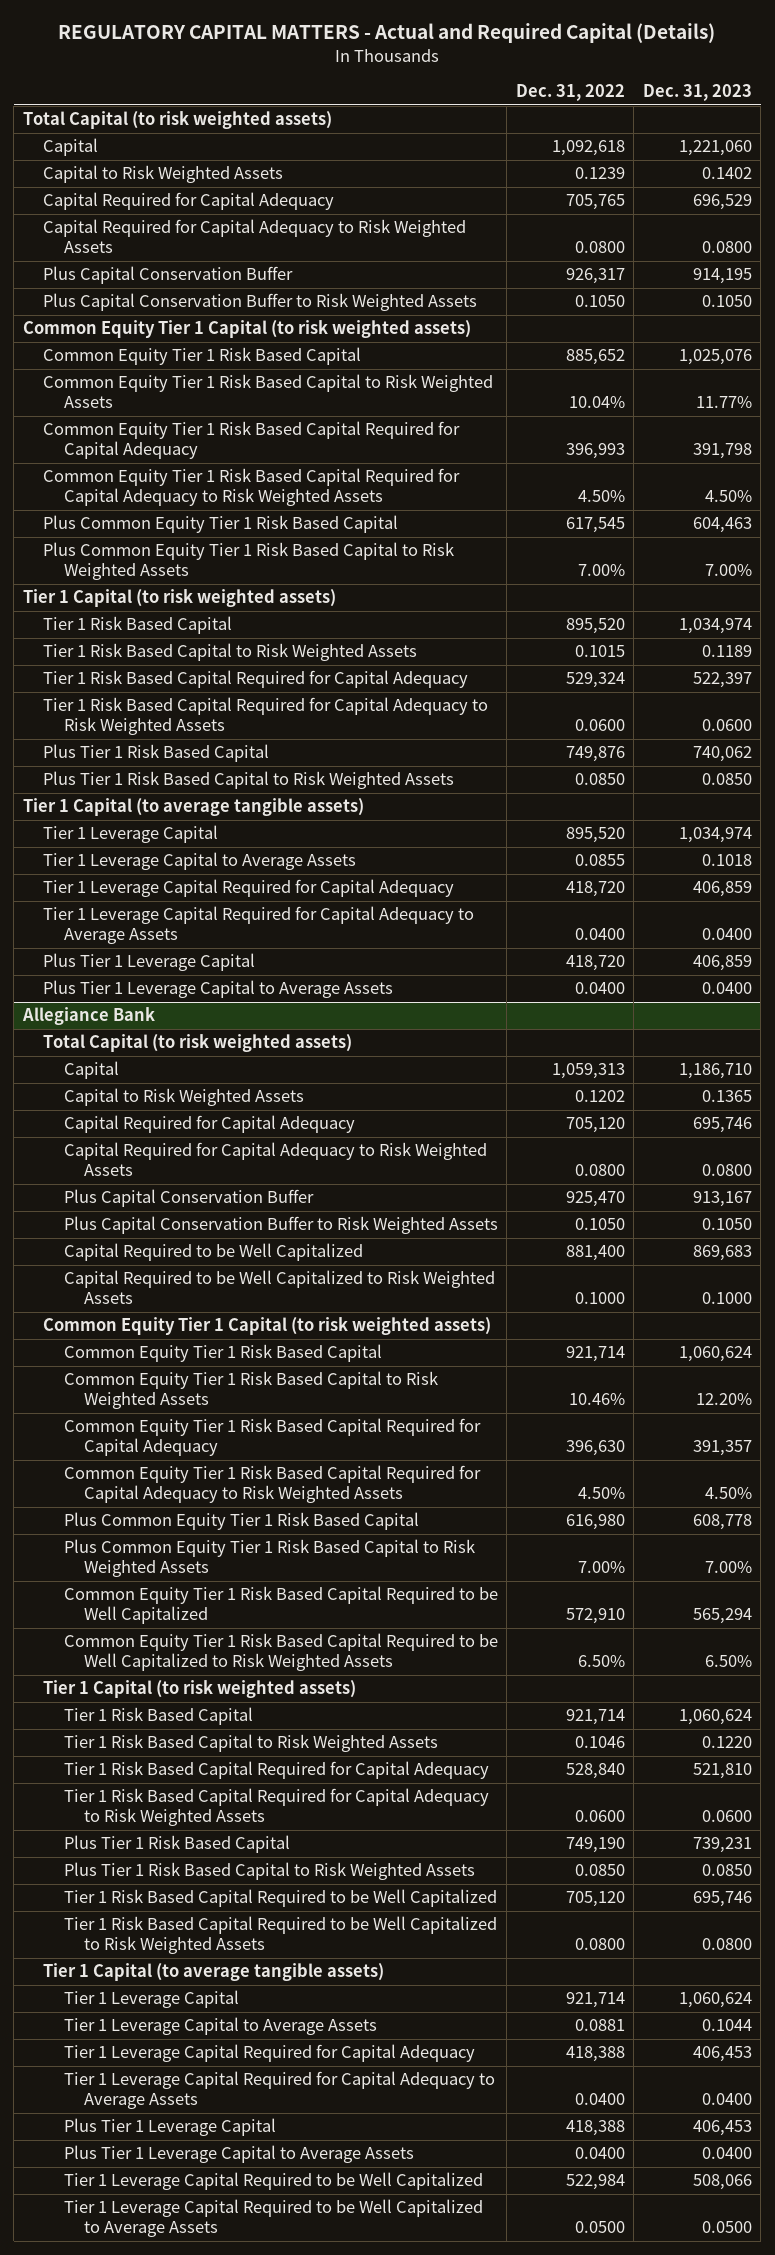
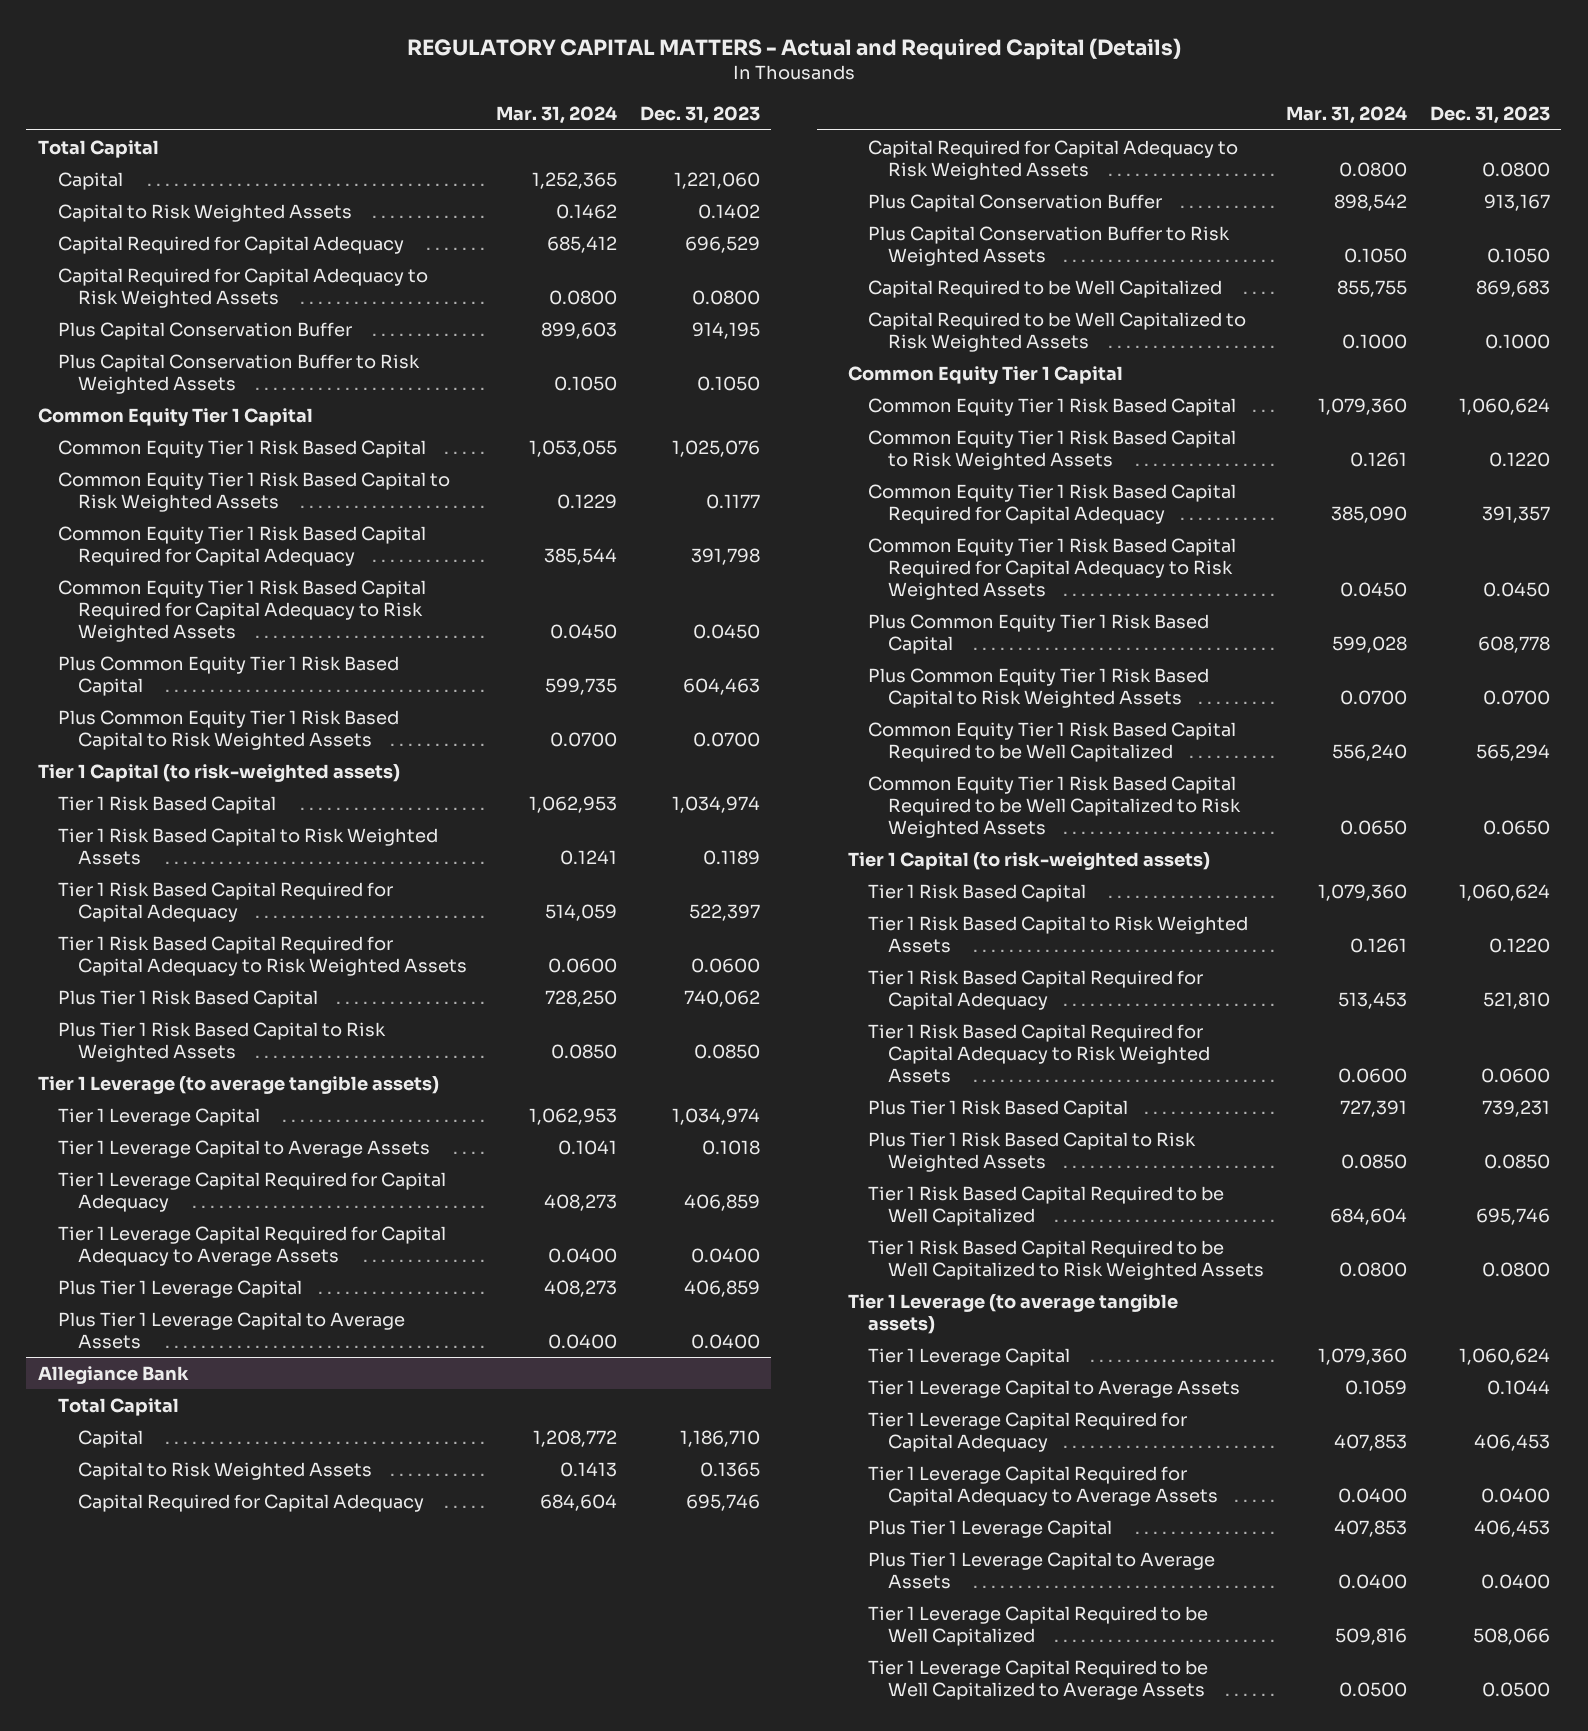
- | Dec. 31, 2022 | Dec. 31, 2023
+ | Mar. 31, 2024 | Dec. 31, 2023
- Total Capital (to risk weighted assets)
+ Total Capital
- Common Equity Tier 1 Capital (to risk weighted assets)
+ Common Equity Tier 1 Capital
- Common Equity Tier 1 Risk Based Capital to Risk Weighted Assets | 10.04% | 11.77%
+ Common Equity Tier 1 Risk Based Capital to Risk Weighted Assets | 0.1229 | 0.1177
- Common Equity Tier 1 Risk Based Capital Required for Capital Adequacy to Risk Weighted Assets | 4.50% | 4.50%
+ Common Equity Tier 1 Risk Based Capital Required for Capital Adequacy to Risk Weighted Assets | 0.0450 | 0.0450
- Plus Common Equity Tier 1 Risk Based Capital to Risk Weighted Assets | 7.00% | 7.00%
- Tier 1 Capital (to risk weighted assets)
+ Plus Common Equity Tier 1 Risk Based Capital to Risk Weighted Assets | 0.0700 | 0.0700
+ Tier 1 Capital (to risk-weighted assets)
- Tier 1 Capital (to average tangible assets)
+ Tier 1 Leverage (to average tangible assets)
@ Allegiance Bank
- Total Capital (to risk weighted assets)
+ Total Capital
- Common Equity Tier 1 Capital (to risk weighted assets)
+ Common Equity Tier 1 Capital
- Common Equity Tier 1 Risk Based Capital to Risk Weighted Assets | 10.46% | 12.20%
+ Common Equity Tier 1 Risk Based Capital to Risk Weighted Assets | 0.1261 | 0.1220
- Common Equity Tier 1 Risk Based Capital Required for Capital Adequacy to Risk Weighted Assets | 4.50% | 4.50%
+ Common Equity Tier 1 Risk Based Capital Required for Capital Adequacy to Risk Weighted Assets | 0.0450 | 0.0450
- Plus Common Equity Tier 1 Risk Based Capital to Risk Weighted Assets | 7.00% | 7.00%
+ Plus Common Equity Tier 1 Risk Based Capital to Risk Weighted Assets | 0.0700 | 0.0700
- Common Equity Tier 1 Risk Based Capital Required to be Well Capitalized to Risk Weighted Assets | 6.50% | 6.50%
- Tier 1 Capital (to risk weighted assets)
+ Common Equity Tier 1 Risk Based Capital Required to be Well Capitalized to Risk Weighted Assets | 0.0650 | 0.0650
+ Tier 1 Capital (to risk-weighted assets)
- Tier 1 Capital (to average tangible assets)
+ Tier 1 Leverage (to average tangible assets)

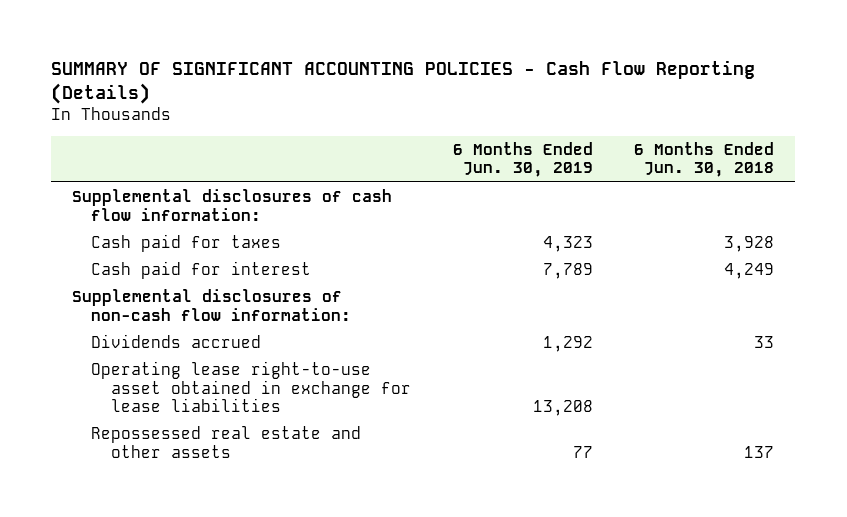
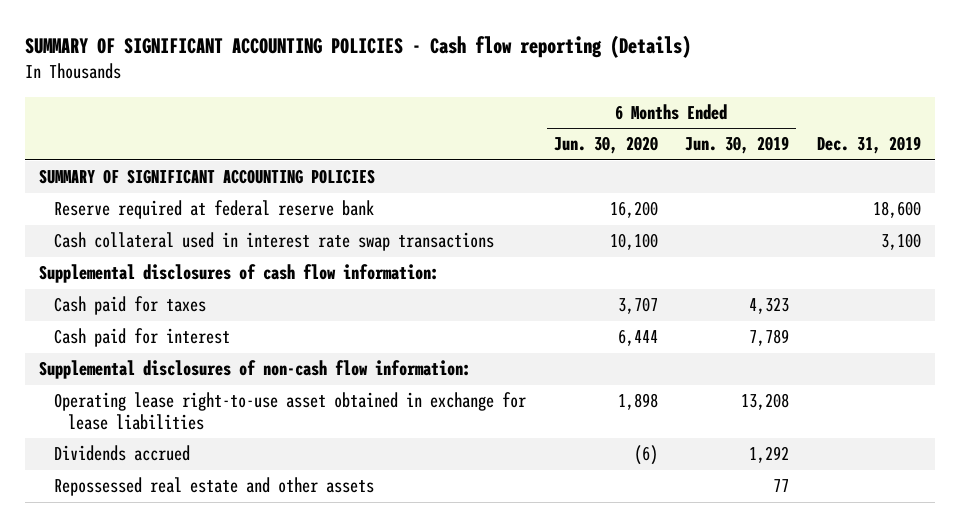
- SUMMARY OF SIGNIFICANT ACCOUNTING POLICIES - Cash Flow Reporting (Details)
+ SUMMARY OF SIGNIFICANT ACCOUNTING POLICIES - Cash flow reporting (Details)
- | 6 Months Ended Jun. 30, 2019 | 6 Months Ended Jun. 30, 2018
+ | 6 Months Ended Jun. 30, 2020 | 6 Months Ended Jun. 30, 2019 | Dec. 31, 2019
+ SUMMARY OF SIGNIFICANT ACCOUNTING POLICIES
+ Reserve required at federal reserve bank | 16,200 | | 18,600
+ Cash collateral used in interest rate swap transactions | 10,100 | | 3,100
moved down: Dividends accrued | (6) | 1,292 |

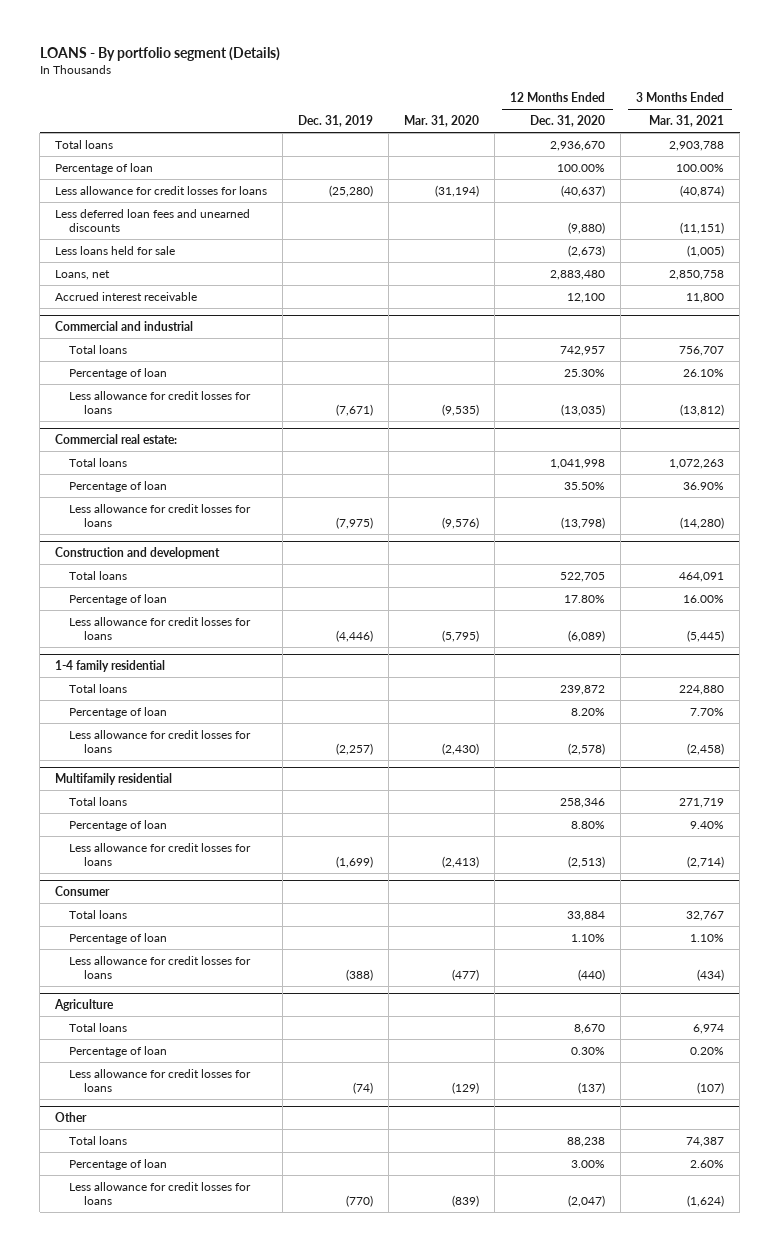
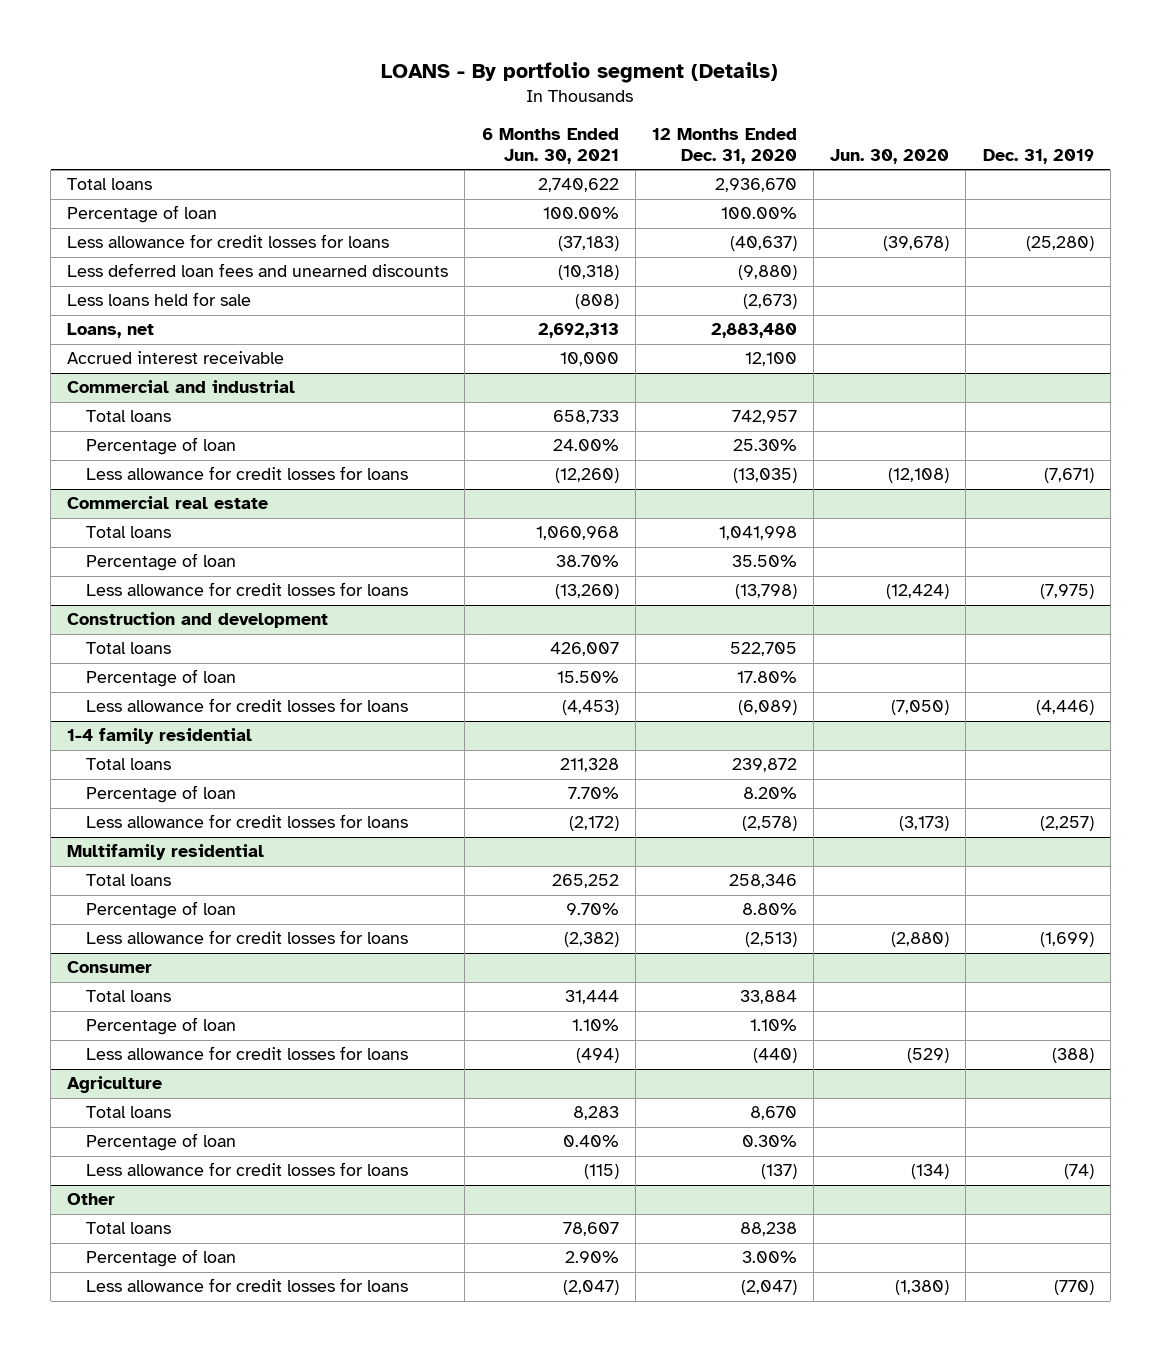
- | Dec. 31, 2019 | Mar. 31, 2020 | 12 Months Ended Dec. 31, 2020 | 3 Months Ended Mar. 31, 2021
+ | 6 Months Ended Jun. 30, 2021 | 12 Months Ended Dec. 31, 2020 | Jun. 30, 2020 | Dec. 31, 2019
- Commercial real estate:
+ Commercial real estate

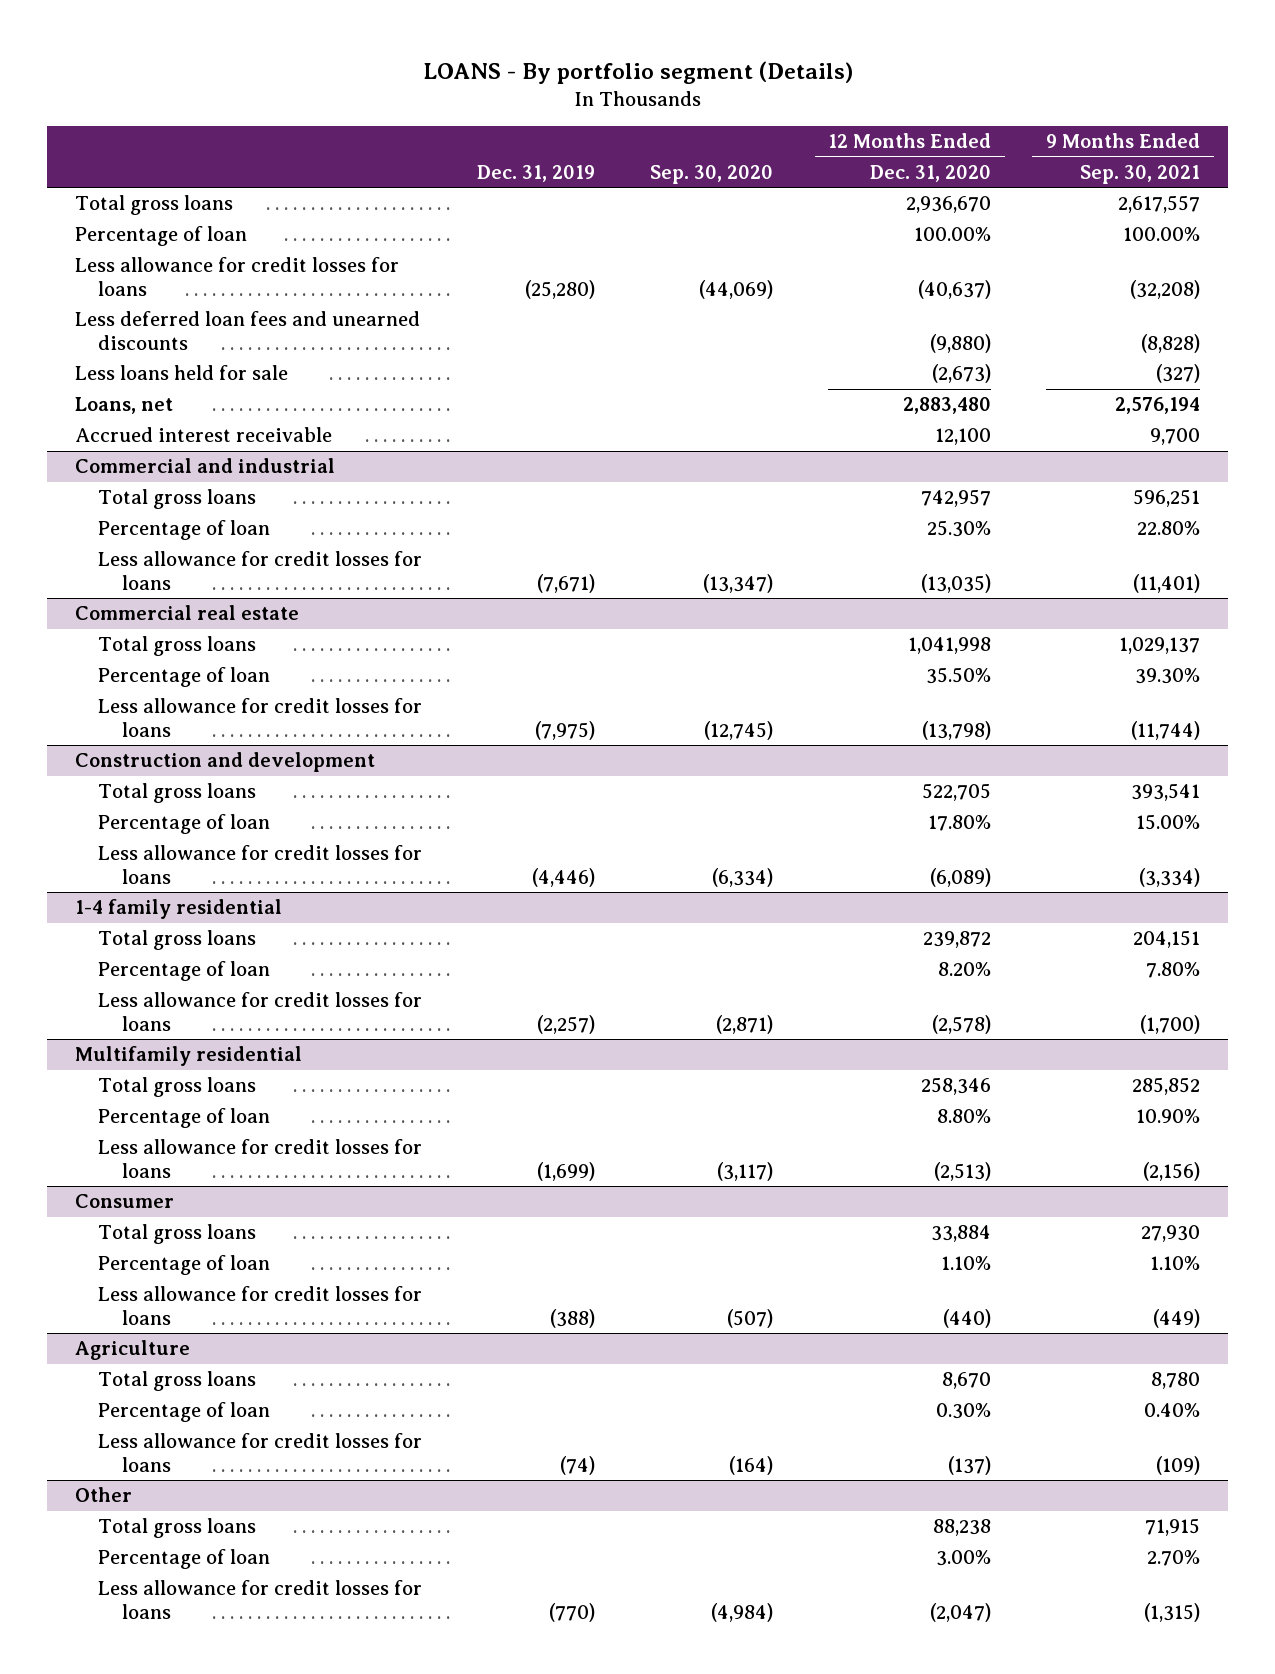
- | 6 Months Ended Jun. 30, 2021 | 12 Months Ended Dec. 31, 2020 | Jun. 30, 2020 | Dec. 31, 2019
+ | Dec. 31, 2019 | Sep. 30, 2020 | 12 Months Ended Dec. 31, 2020 | 9 Months Ended Sep. 30, 2021
- Total loans | 2,740,622 | 2,936,670 | |
+ Total gross loans | | | 2,936,670 | 2,617,557
@ Commercial and industrial
- Total loans | 658,733 | 742,957 | |
+ Total gross loans | | | 742,957 | 596,251
@ Commercial real estate
- Total loans | 1,060,968 | 1,041,998 | |
+ Total gross loans | | | 1,041,998 | 1,029,137
@ Construction and development
- Total loans | 426,007 | 522,705 | |
+ Total gross loans | | | 522,705 | 393,541
@ 1-4 family residential
- Total loans | 211,328 | 239,872 | |
+ Total gross loans | | | 239,872 | 204,151
@ Multifamily residential
- Total loans | 265,252 | 258,346 | |
+ Total gross loans | | | 258,346 | 285,852
@ Consumer
- Total loans | 31,444 | 33,884 | |
+ Total gross loans | | | 33,884 | 27,930
@ Agriculture
- Total loans | 8,283 | 8,670 | |
+ Total gross loans | | | 8,670 | 8,780
@ Other
- Total loans | 78,607 | 88,238 | |
+ Total gross loans | | | 88,238 | 71,915

